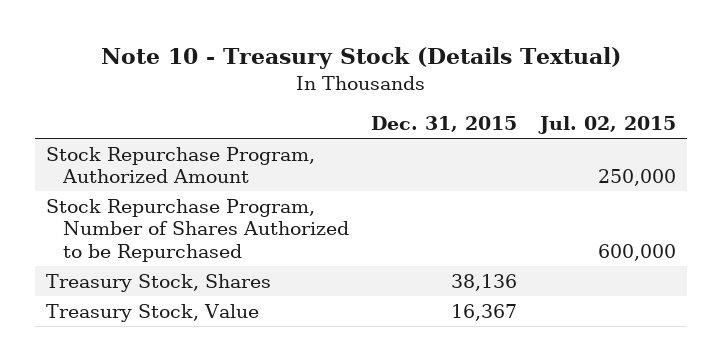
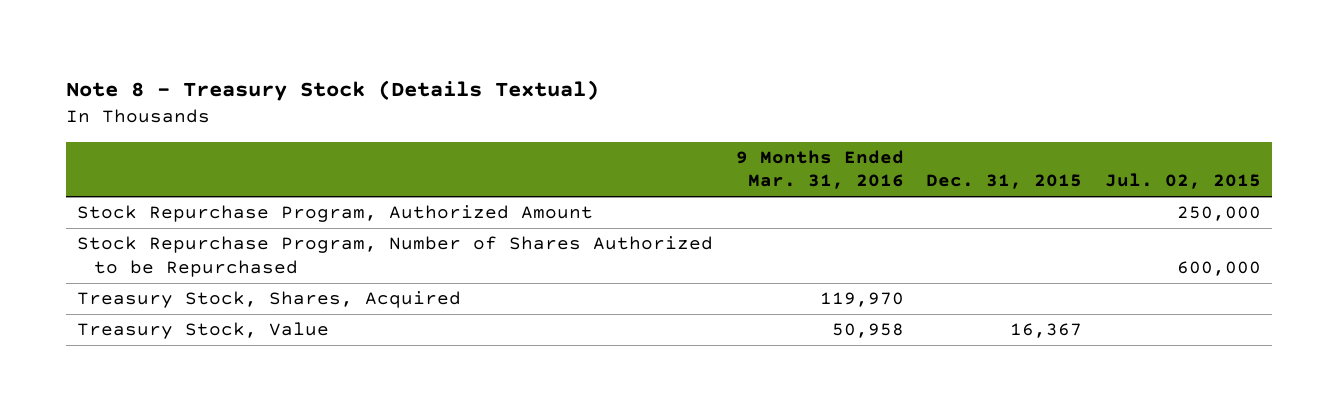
- Note 10 - Treasury Stock (Details Textual)
+ Note 8 - Treasury Stock (Details Textual)
- | Dec. 31, 2015 | Jul. 02, 2015
+ | 9 Months Ended Mar. 31, 2016 | Dec. 31, 2015 | Jul. 02, 2015
- Treasury Stock, Shares | 38,136 |
+ Treasury Stock, Shares, Acquired | 119,970 | |

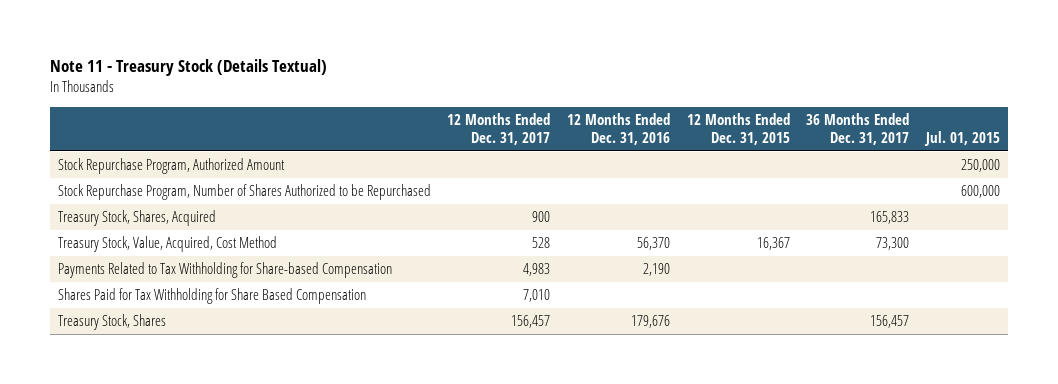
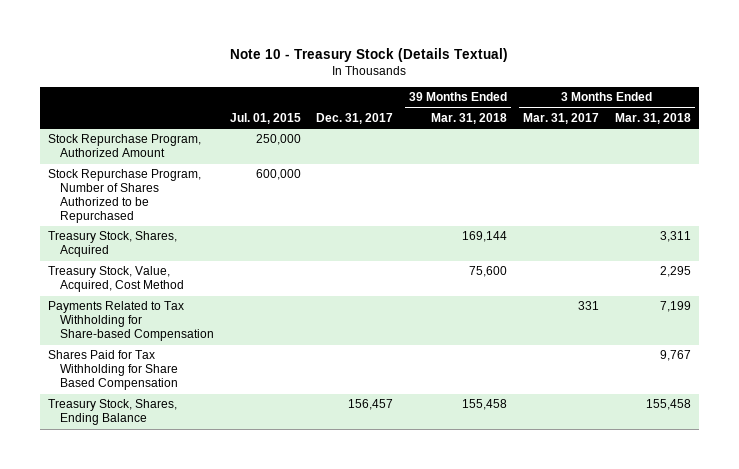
- Note 11 - Treasury Stock (Details Textual)
+ Note 10 - Treasury Stock (Details Textual)
- | 12 Months Ended Dec. 31, 2017 | 12 Months Ended Dec. 31, 2016 | 12 Months Ended Dec. 31, 2015 | 36 Months Ended Dec. 31, 2017 | Jul. 01, 2015
+ | Jul. 01, 2015 | Dec. 31, 2017 | 39 Months Ended Mar. 31, 2018 | 3 Months Ended Mar. 31, 2017 | 3 Months Ended Mar. 31, 2018
- Treasury Stock, Shares | 156,457 | 179,676 | | 156,457 |
+ Treasury Stock, Shares, Ending Balance | | 156,457 | 155,458 | | 155,458

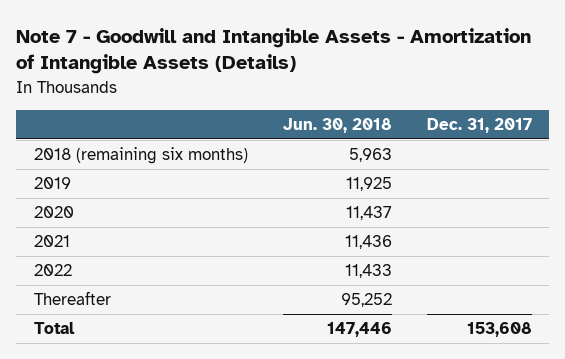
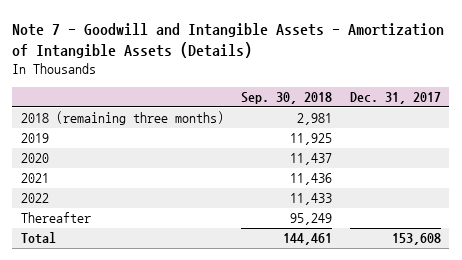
- | Jun. 30, 2018 | Dec. 31, 2017
+ | Sep. 30, 2018 | Dec. 31, 2017
- 2018 (remaining six months) | 5,963 |
+ 2018 (remaining three months) | 2,981 |

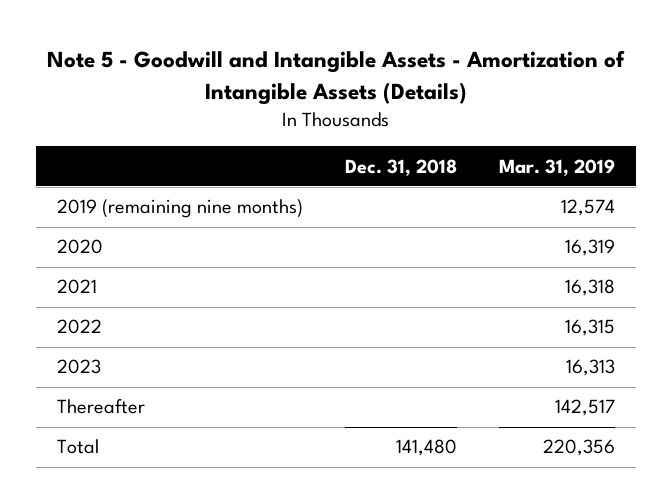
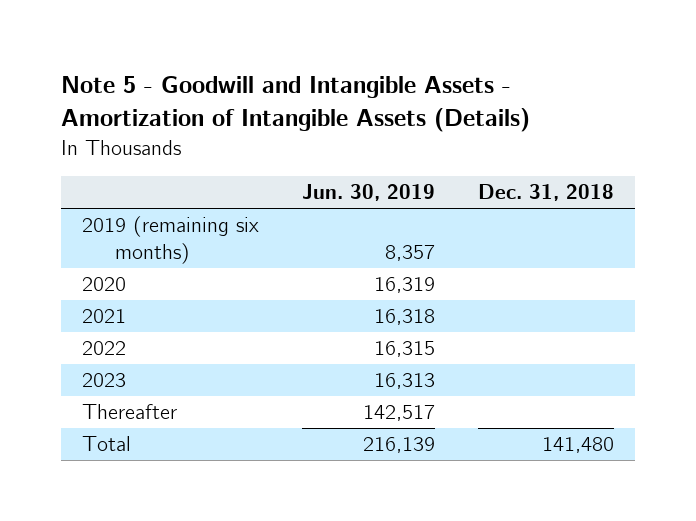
- | Dec. 31, 2018 | Mar. 31, 2019
+ | Jun. 30, 2019 | Dec. 31, 2018
- 2019 (remaining nine months) | | 12,574
+ 2019 (remaining six months) | 8,357 |

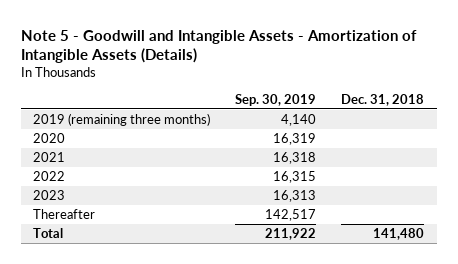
- | Jun. 30, 2019 | Dec. 31, 2018
+ | Sep. 30, 2019 | Dec. 31, 2018
- 2019 (remaining six months) | 8,357 |
+ 2019 (remaining three months) | 4,140 |

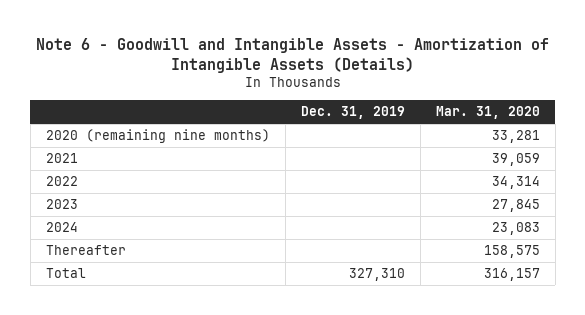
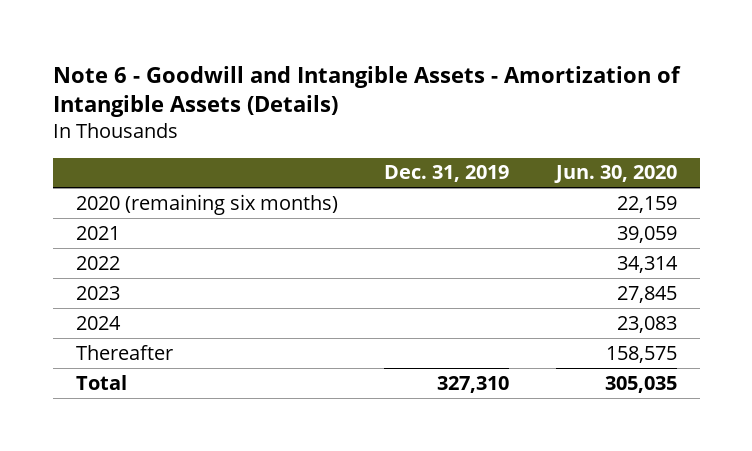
- | Dec. 31, 2019 | Mar. 31, 2020
+ | Dec. 31, 2019 | Jun. 30, 2020
- 2020 (remaining nine months) | | 33,281
+ 2020 (remaining six months) | | 22,159

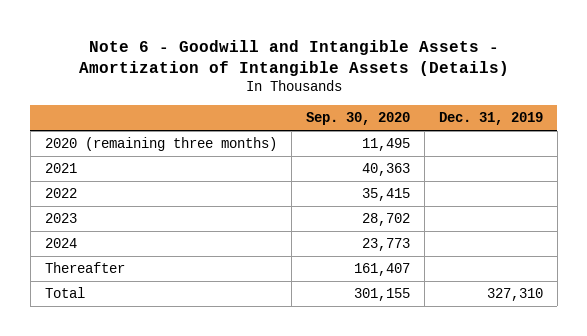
- | Dec. 31, 2019 | Jun. 30, 2020
+ | Sep. 30, 2020 | Dec. 31, 2019
- 2020 (remaining six months) | | 22,159
+ 2020 (remaining three months) | 11,495 |

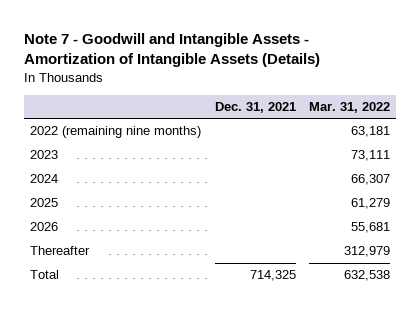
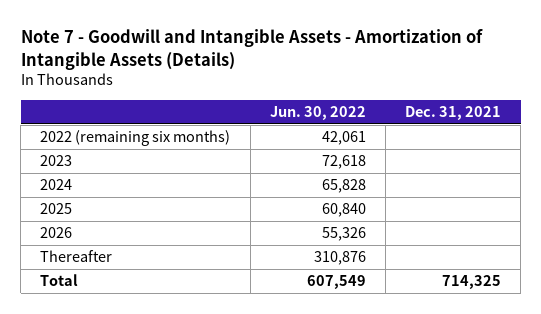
- | Dec. 31, 2021 | Mar. 31, 2022
+ | Jun. 30, 2022 | Dec. 31, 2021
- 2022 (remaining nine months) | | 63,181
+ 2022 (remaining six months) | 42,061 |

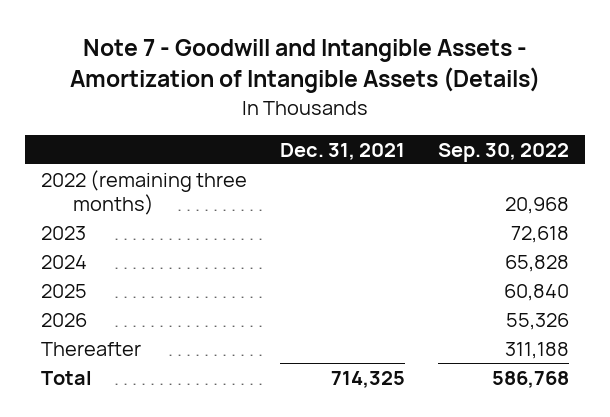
- | Jun. 30, 2022 | Dec. 31, 2021
+ | Dec. 31, 2021 | Sep. 30, 2022
- 2022 (remaining six months) | 42,061 |
+ 2022 (remaining three months) | | 20,968

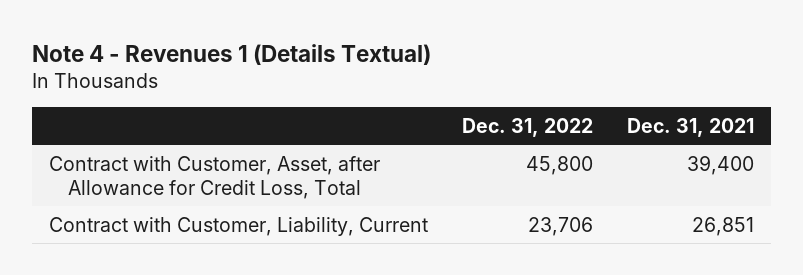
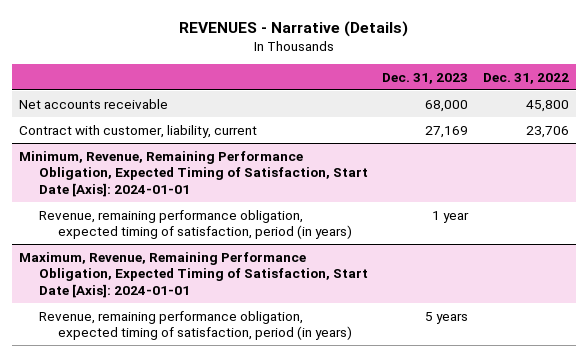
- Note 4 - Revenues 1 (Details Textual)
+ REVENUES - Narrative (Details)
- | Dec. 31, 2022 | Dec. 31, 2021
+ | Dec. 31, 2023 | Dec. 31, 2022
- Contract with Customer, Asset, after Allowance for Credit Loss, Total | 45,800 | 39,400
- Contract with Customer, Liability, Current | 23,706 | 26,851
+ Net accounts receivable | 68,000 | 45,800
+ Contract with customer, liability, current | 27,169 | 23,706
+ Minimum, Revenue, Remaining Performance Obligation, Expected Timing of Satisfaction, Start Date [Axis]: 2024-01-01
+ Revenue, remaining performance obligation, expected timing of satisfaction, period (in years) | 1 year |
+ Maximum, Revenue, Remaining Performance Obligation, Expected Timing of Satisfaction, Start Date [Axis]: 2024-01-01
+ Revenue, remaining performance obligation, expected timing of satisfaction, period (in years) | 5 years |

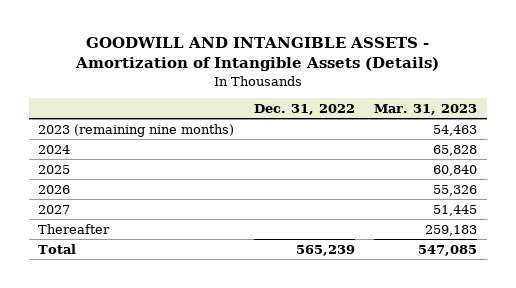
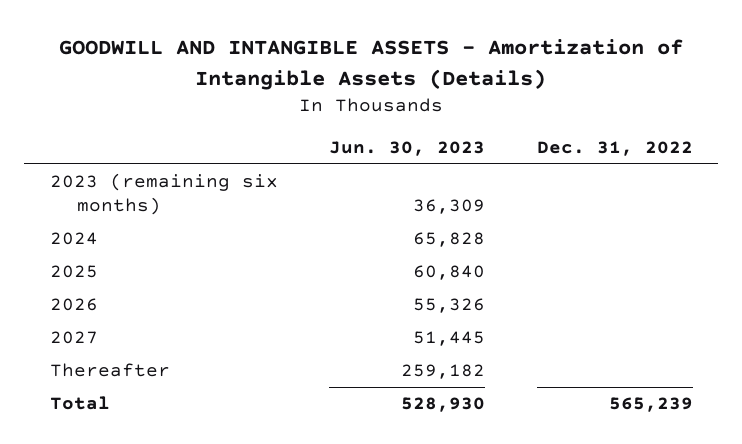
- | Dec. 31, 2022 | Mar. 31, 2023
+ | Jun. 30, 2023 | Dec. 31, 2022
- 2023 (remaining nine months) | | 54,463
+ 2023 (remaining six months) | 36,309 |

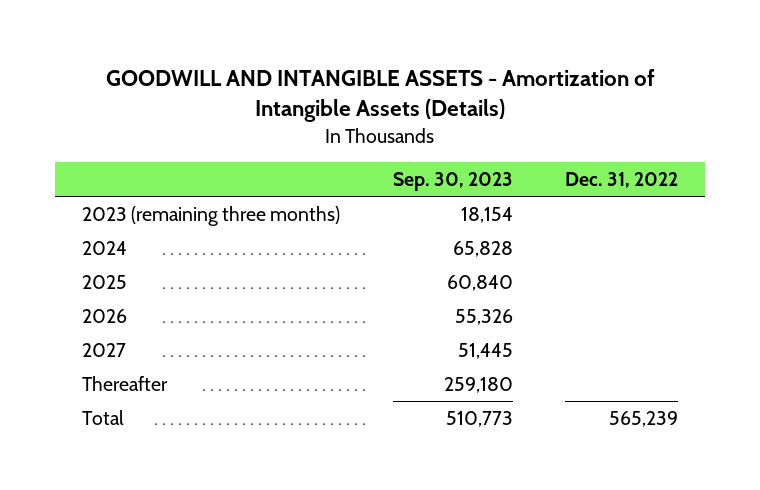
- | Jun. 30, 2023 | Dec. 31, 2022
+ | Sep. 30, 2023 | Dec. 31, 2022
- 2023 (remaining six months) | 36,309 |
+ 2023 (remaining three months) | 18,154 |

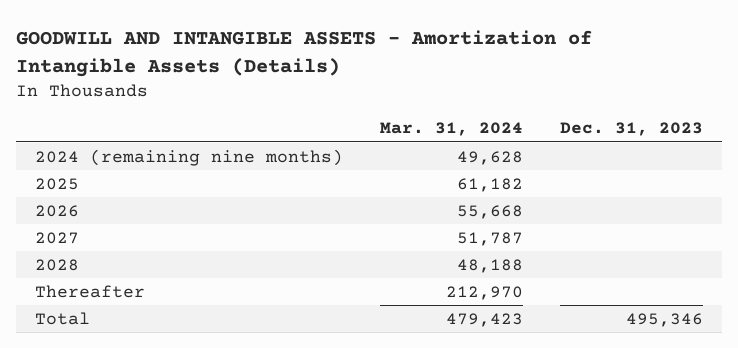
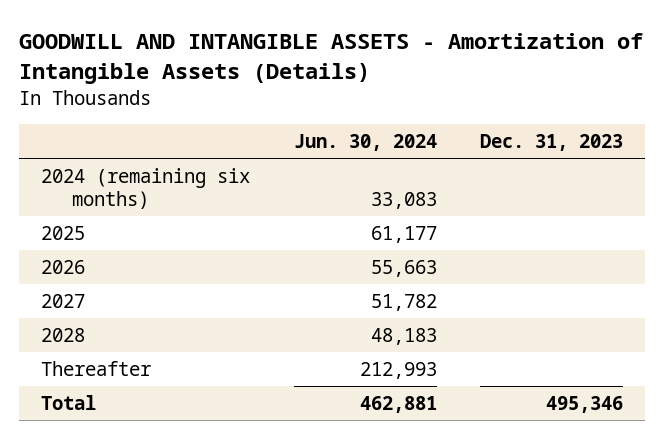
- | Mar. 31, 2024 | Dec. 31, 2023
+ | Jun. 30, 2024 | Dec. 31, 2023
- 2024 (remaining nine months) | 49,628 |
+ 2024 (remaining six months) | 33,083 |

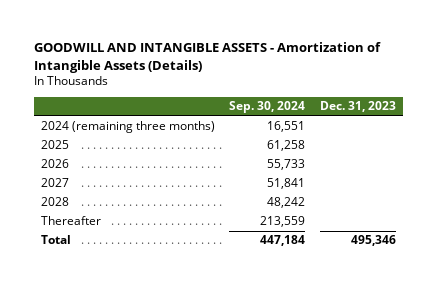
- | Jun. 30, 2024 | Dec. 31, 2023
+ | Sep. 30, 2024 | Dec. 31, 2023
- 2024 (remaining six months) | 33,083 |
+ 2024 (remaining three months) | 16,551 |

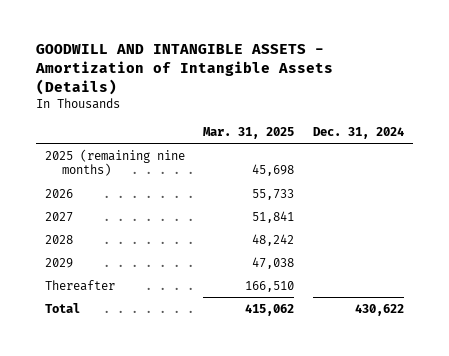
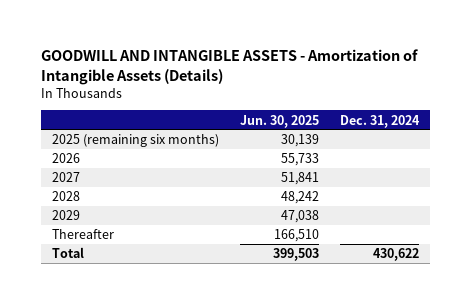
- | Mar. 31, 2025 | Dec. 31, 2024
+ | Jun. 30, 2025 | Dec. 31, 2024
- 2025 (remaining nine months) | 45,698 |
+ 2025 (remaining six months) | 30,139 |

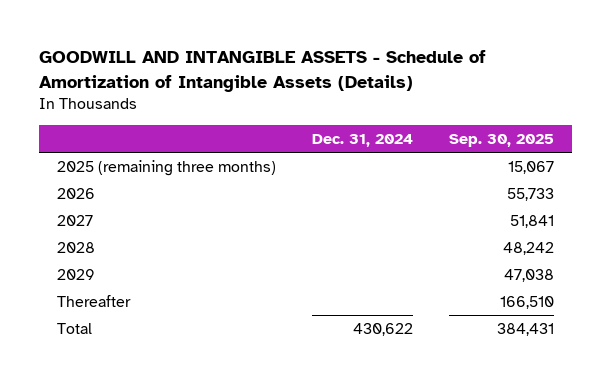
- GOODWILL AND INTANGIBLE ASSETS - Amortization of Intangible Assets (Details)
+ GOODWILL AND INTANGIBLE ASSETS - Schedule of Amortization of Intangible Assets (Details)
- | Jun. 30, 2025 | Dec. 31, 2024
+ | Dec. 31, 2024 | Sep. 30, 2025
- 2025 (remaining six months) | 30,139 |
+ 2025 (remaining three months) | | 15,067

